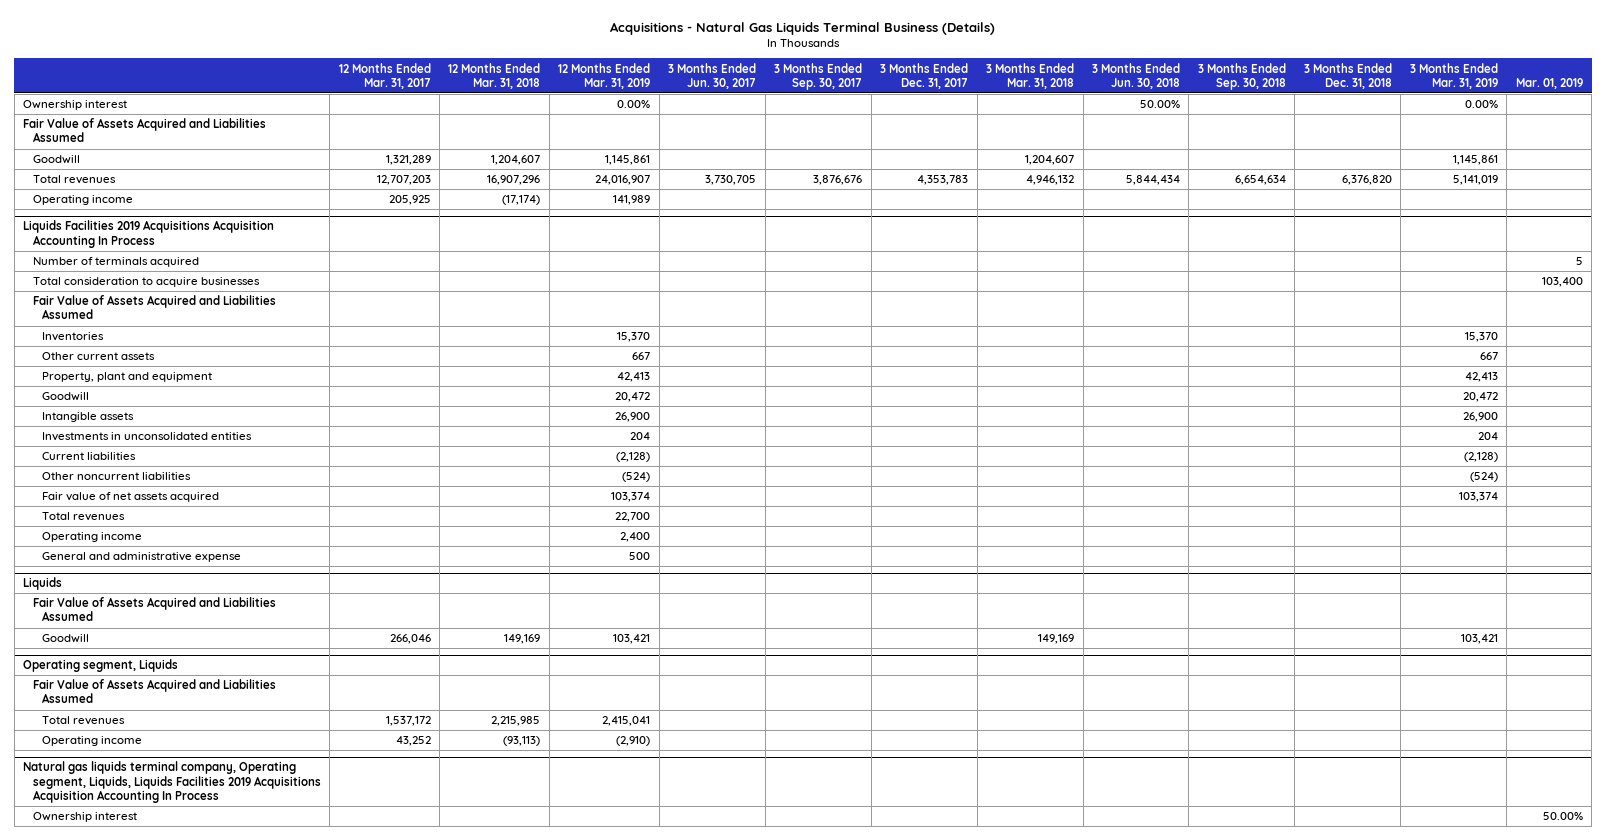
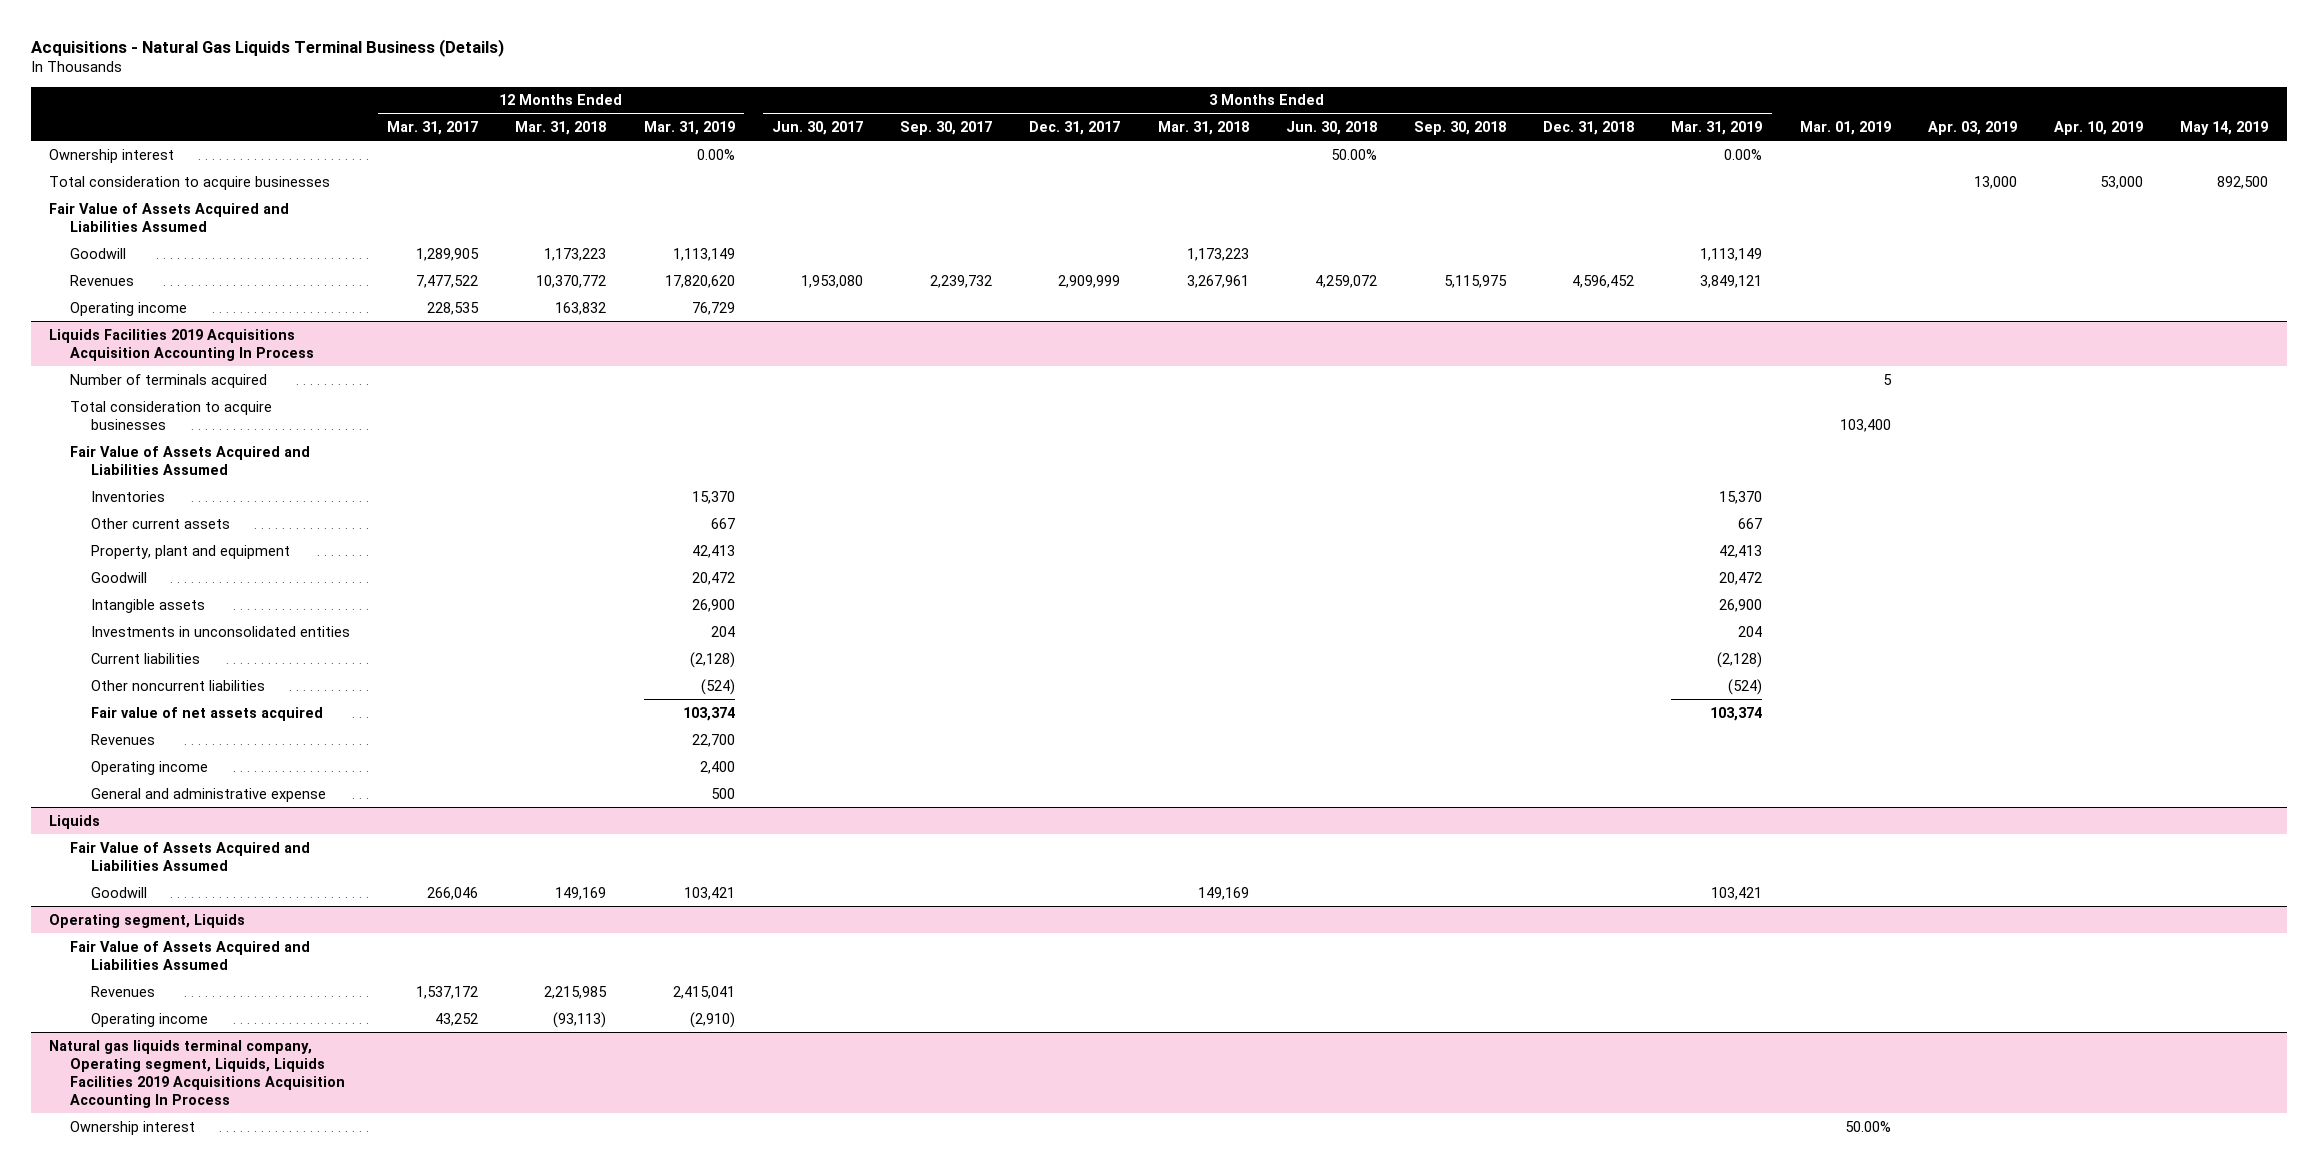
- | 12 Months Ended Mar. 31, 2017 | 12 Months Ended Mar. 31, 2018 | 12 Months Ended Mar. 31, 2019 | 3 Months Ended Jun. 30, 2017 | 3 Months Ended Sep. 30, 2017 | 3 Months Ended Dec. 31, 2017 | 3 Months Ended Mar. 31, 2018 | 3 Months Ended Jun. 30, 2018 | 3 Months Ended Sep. 30, 2018 | 3 Months Ended Dec. 31, 2018 | 3 Months Ended Mar. 31, 2019 | Mar. 01, 2019
+ | 12 Months Ended Mar. 31, 2017 | 12 Months Ended Mar. 31, 2018 | 12 Months Ended Mar. 31, 2019 | 3 Months Ended Jun. 30, 2017 | 3 Months Ended Sep. 30, 2017 | 3 Months Ended Dec. 31, 2017 | 3 Months Ended Mar. 31, 2018 | 3 Months Ended Jun. 30, 2018 | 3 Months Ended Sep. 30, 2018 | 3 Months Ended Dec. 31, 2018 | 3 Months Ended Mar. 31, 2019 | Mar. 01, 2019 | Apr. 03, 2019 | Apr. 10, 2019 | May 14, 2019
+ Total consideration to acquire businesses | | | | | | | | | | | | | 13,000 | 53,000 | 892,500
- Goodwill | 1,321,289 | 1,204,607 | 1,145,861 | | | | 1,204,607 | | | | 1,145,861 |
- Total revenues | 12,707,203 | 16,907,296 | 24,016,907 | 3,730,705 | 3,876,676 | 4,353,783 | 4,946,132 | 5,844,434 | 6,654,634 | 6,376,820 | 5,141,019 |
- Operating income | 205,925 | (17,174) | 141,989 | | | | | | | | |
+ Goodwill | 1,289,905 | 1,173,223 | 1,113,149 | | | | 1,173,223 | | | | 1,113,149 | | | |
+ Revenues | 7,477,522 | 10,370,772 | 17,820,620 | 1,953,080 | 2,239,732 | 2,909,999 | 3,267,961 | 4,259,072 | 5,115,975 | 4,596,452 | 3,849,121 | | | |
+ Operating income | 228,535 | 163,832 | 76,729 | | | | | | | | | | | |
@ Liquids Facilities 2019 Acquisitions Acquisition Accounting In Process
- Total revenues | | | 22,700 | | | | | | | | |
+ Revenues | | | 22,700 | | | | | | | | | | | |
@ Operating segment, Liquids
- Total revenues | 1,537,172 | 2,215,985 | 2,415,041 | | | | | | | | |
+ Revenues | 1,537,172 | 2,215,985 | 2,415,041 | | | | | | | | | | | |

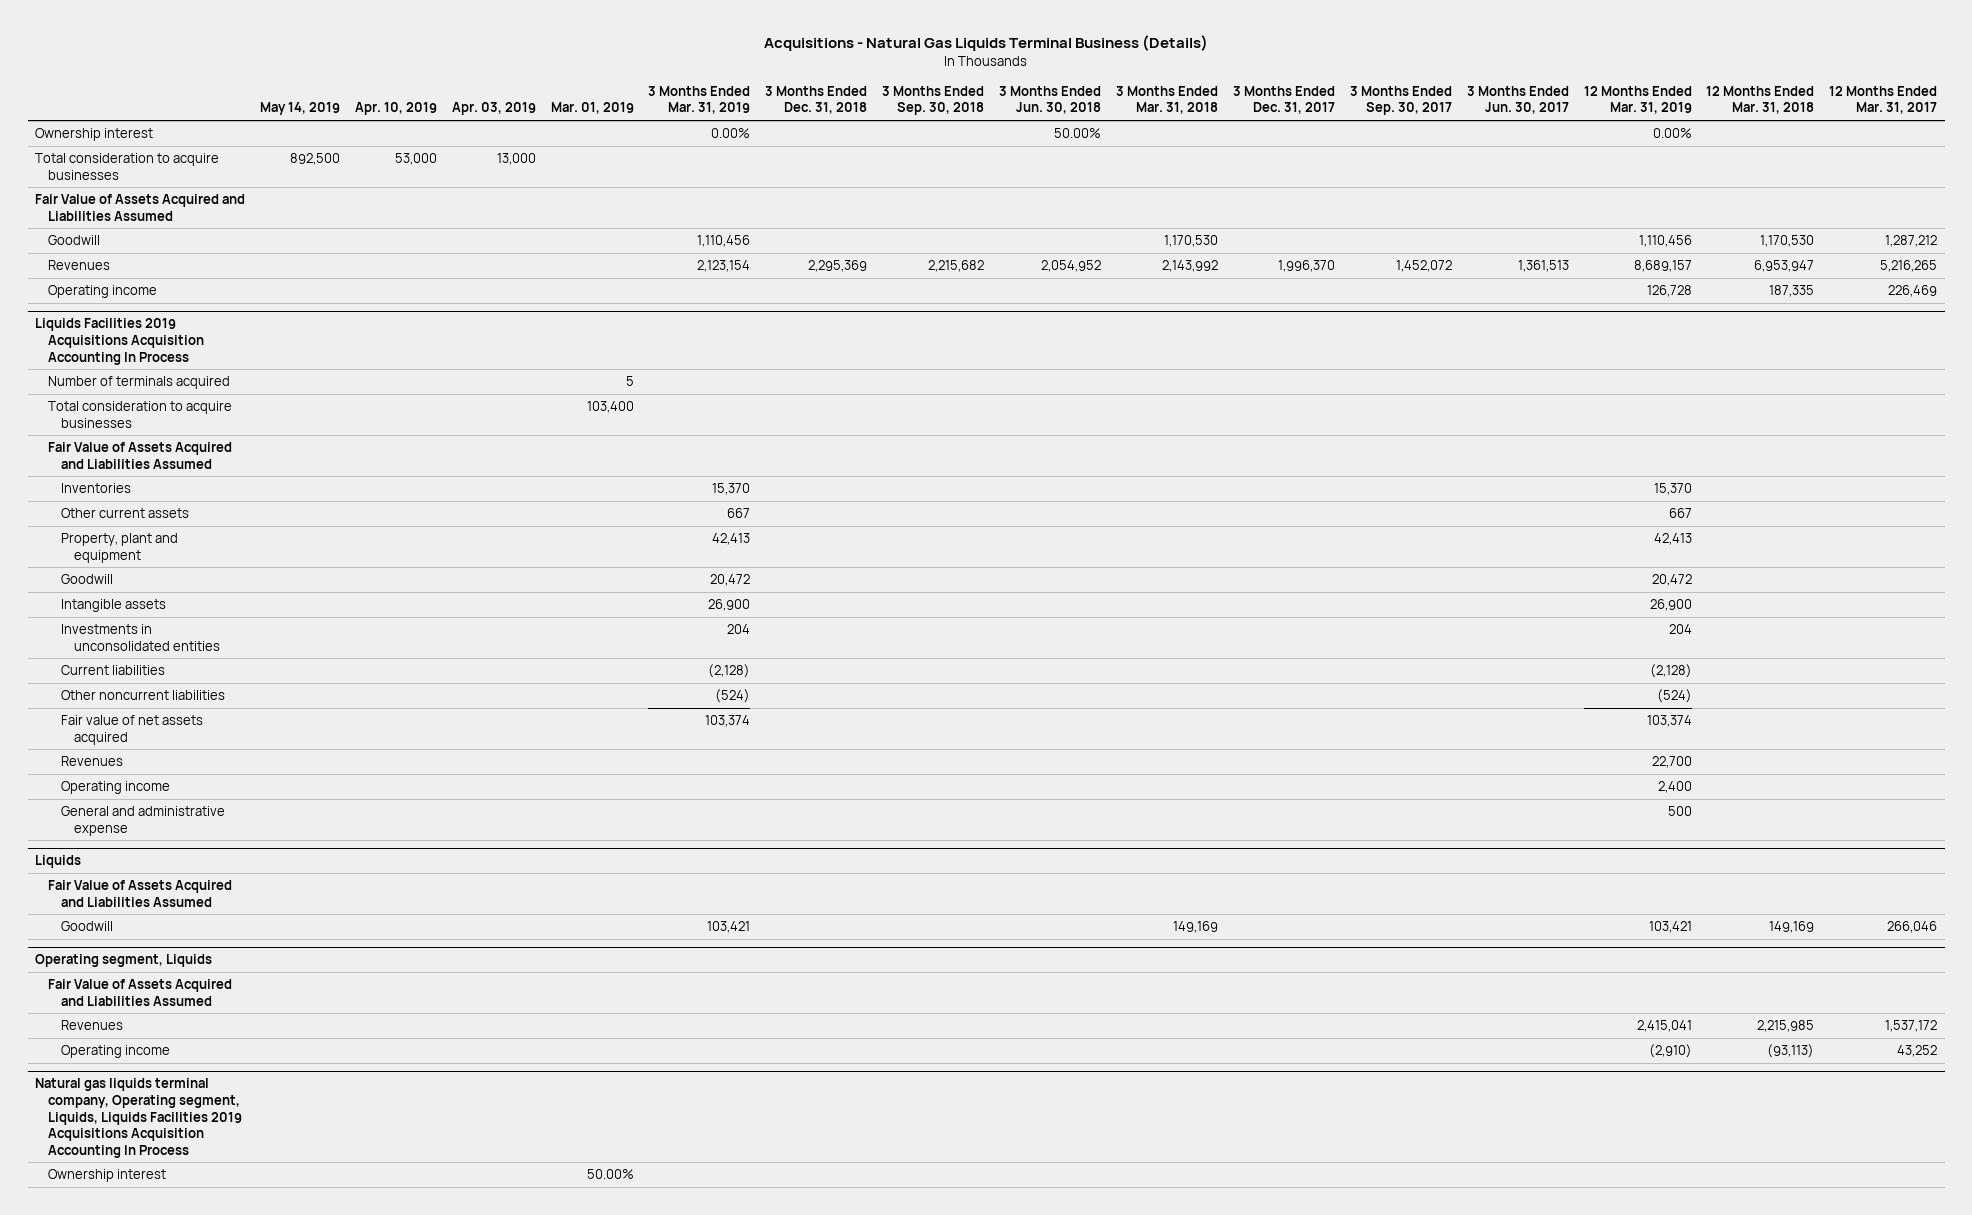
- | 12 Months Ended Mar. 31, 2017 | 12 Months Ended Mar. 31, 2018 | 12 Months Ended Mar. 31, 2019 | 3 Months Ended Jun. 30, 2017 | 3 Months Ended Sep. 30, 2017 | 3 Months Ended Dec. 31, 2017 | 3 Months Ended Mar. 31, 2018 | 3 Months Ended Jun. 30, 2018 | 3 Months Ended Sep. 30, 2018 | 3 Months Ended Dec. 31, 2018 | 3 Months Ended Mar. 31, 2019 | Mar. 01, 2019 | Apr. 03, 2019 | Apr. 10, 2019 | May 14, 2019
+ | May 14, 2019 | Apr. 10, 2019 | Apr. 03, 2019 | Mar. 01, 2019 | 3 Months Ended Mar. 31, 2019 | 3 Months Ended Dec. 31, 2018 | 3 Months Ended Sep. 30, 2018 | 3 Months Ended Jun. 30, 2018 | 3 Months Ended Mar. 31, 2018 | 3 Months Ended Dec. 31, 2017 | 3 Months Ended Sep. 30, 2017 | 3 Months Ended Jun. 30, 2017 | 12 Months Ended Mar. 31, 2019 | 12 Months Ended Mar. 31, 2018 | 12 Months Ended Mar. 31, 2017
- Goodwill | 1,289,905 | 1,173,223 | 1,113,149 | | | | 1,173,223 | | | | 1,113,149 | | | |
- Revenues | 7,477,522 | 10,370,772 | 17,820,620 | 1,953,080 | 2,239,732 | 2,909,999 | 3,267,961 | 4,259,072 | 5,115,975 | 4,596,452 | 3,849,121 | | | |
- Operating income | 228,535 | 163,832 | 76,729 | | | | | | | | | | | |
+ Goodwill | | | | | 1,110,456 | | | | 1,170,530 | | | | 1,110,456 | 1,170,530 | 1,287,212
+ Revenues | | | | | 2,123,154 | 2,295,369 | 2,215,682 | 2,054,952 | 2,143,992 | 1,996,370 | 1,452,072 | 1,361,513 | 8,689,157 | 6,953,947 | 5,216,265
+ Operating income | | | | | | | | | | | | | 126,728 | 187,335 | 226,469

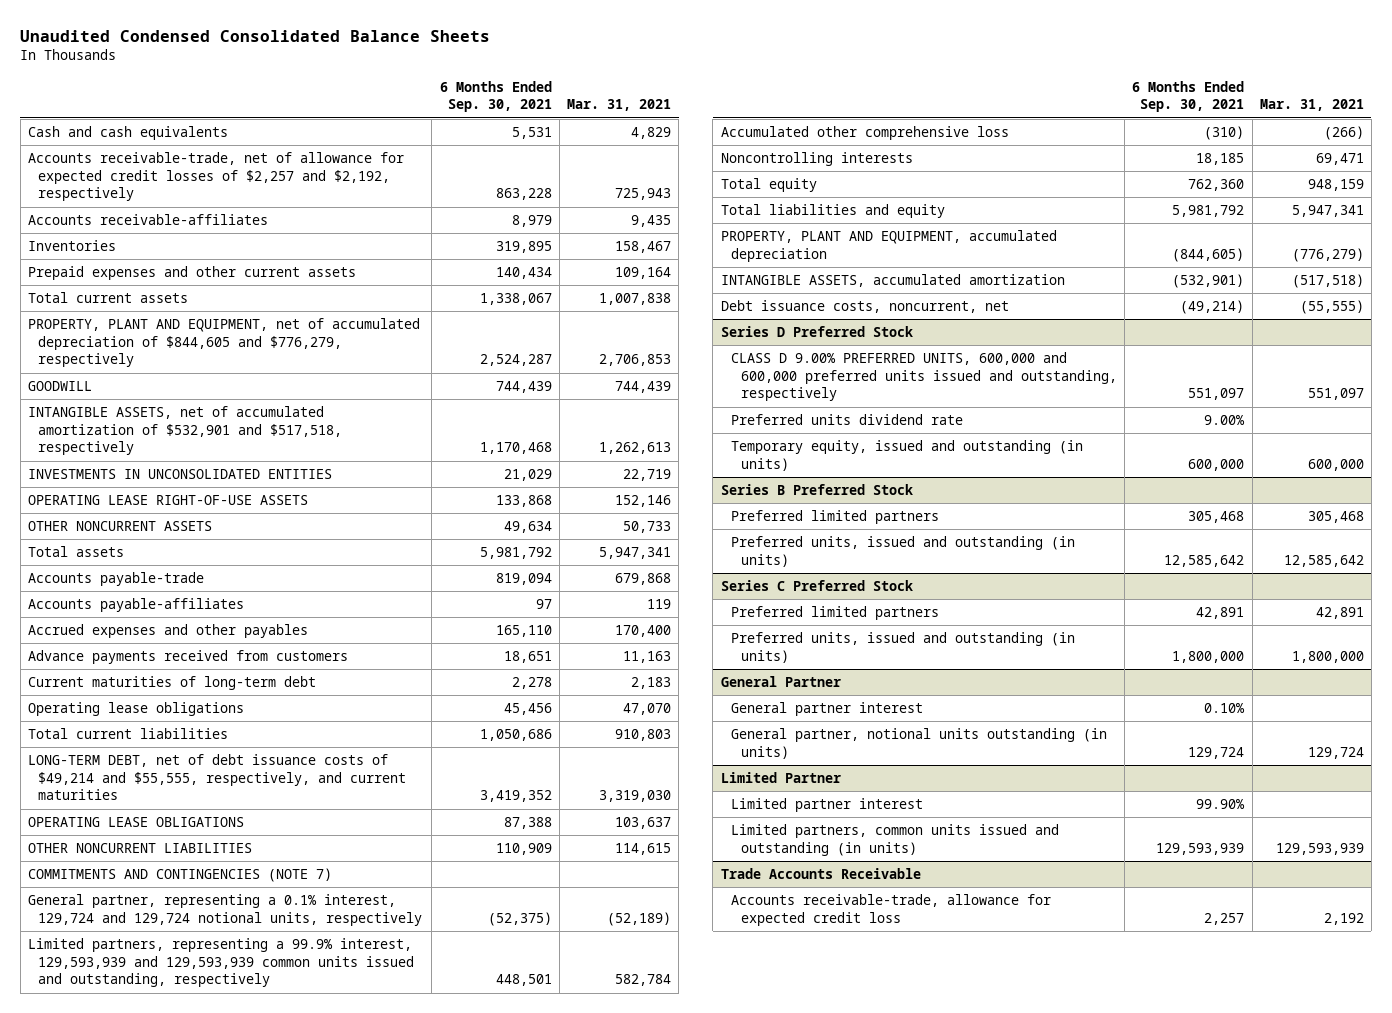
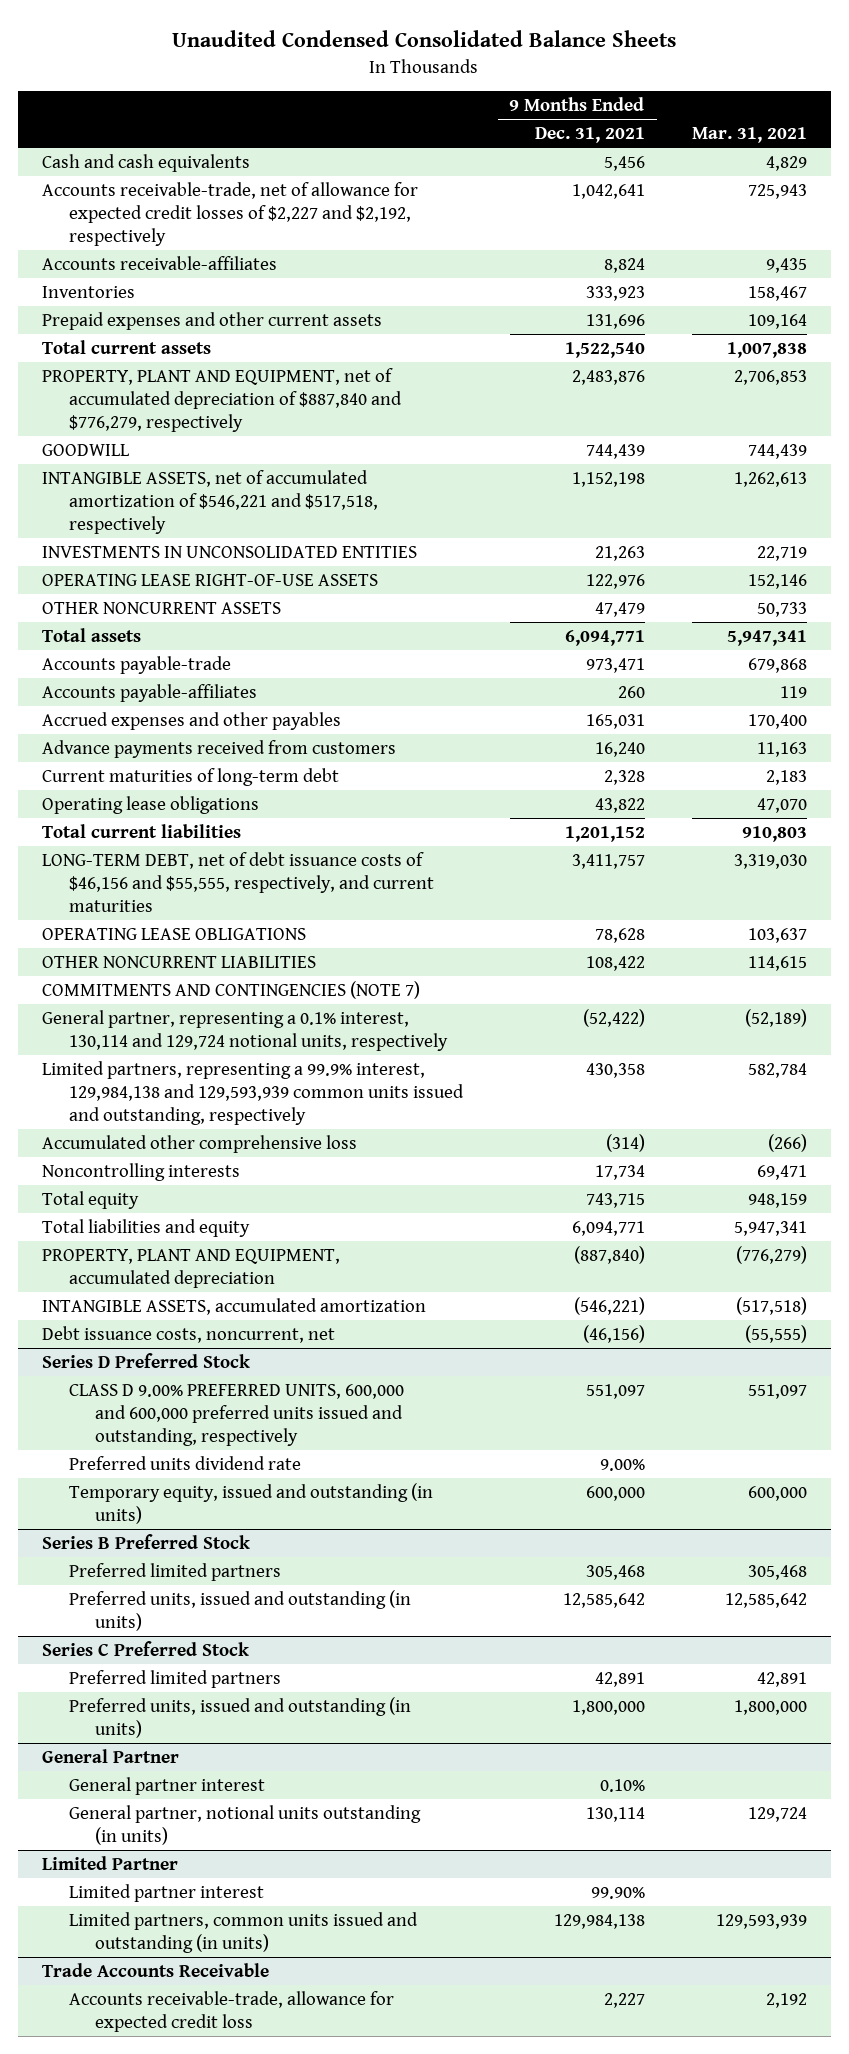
- | 6 Months Ended Sep. 30, 2021 | Mar. 31, 2021
+ | 9 Months Ended Dec. 31, 2021 | Mar. 31, 2021
- Accounts receivable-trade, net of allowance for expected credit losses of $2,257 and $2,192, respectively | 863,228 | 725,943
+ Accounts receivable-trade, net of allowance for expected credit losses of $2,227 and $2,192, respectively | 1,042,641 | 725,943
- PROPERTY, PLANT AND EQUIPMENT, net of accumulated depreciation of $844,605 and $776,279, respectively | 2,524,287 | 2,706,853
+ PROPERTY, PLANT AND EQUIPMENT, net of accumulated depreciation of $887,840 and $776,279, respectively | 2,483,876 | 2,706,853
- INTANGIBLE ASSETS, net of accumulated amortization of $532,901 and $517,518, respectively | 1,170,468 | 1,262,613
+ INTANGIBLE ASSETS, net of accumulated amortization of $546,221 and $517,518, respectively | 1,152,198 | 1,262,613
- LONG-TERM DEBT, net of debt issuance costs of $49,214 and $55,555, respectively, and current maturities | 3,419,352 | 3,319,030
+ LONG-TERM DEBT, net of debt issuance costs of $46,156 and $55,555, respectively, and current maturities | 3,411,757 | 3,319,030
- General partner, representing a 0.1% interest, 129,724 and 129,724 notional units, respectively | (52,375) | (52,189)
- Limited partners, representing a 99.9% interest, 129,593,939 and 129,593,939 common units issued and outstanding, respectively | 448,501 | 582,784
+ General partner, representing a 0.1% interest, 130,114 and 129,724 notional units, respectively | (52,422) | (52,189)
+ Limited partners, representing a 99.9% interest, 129,984,138 and 129,593,939 common units issued and outstanding, respectively | 430,358 | 582,784

